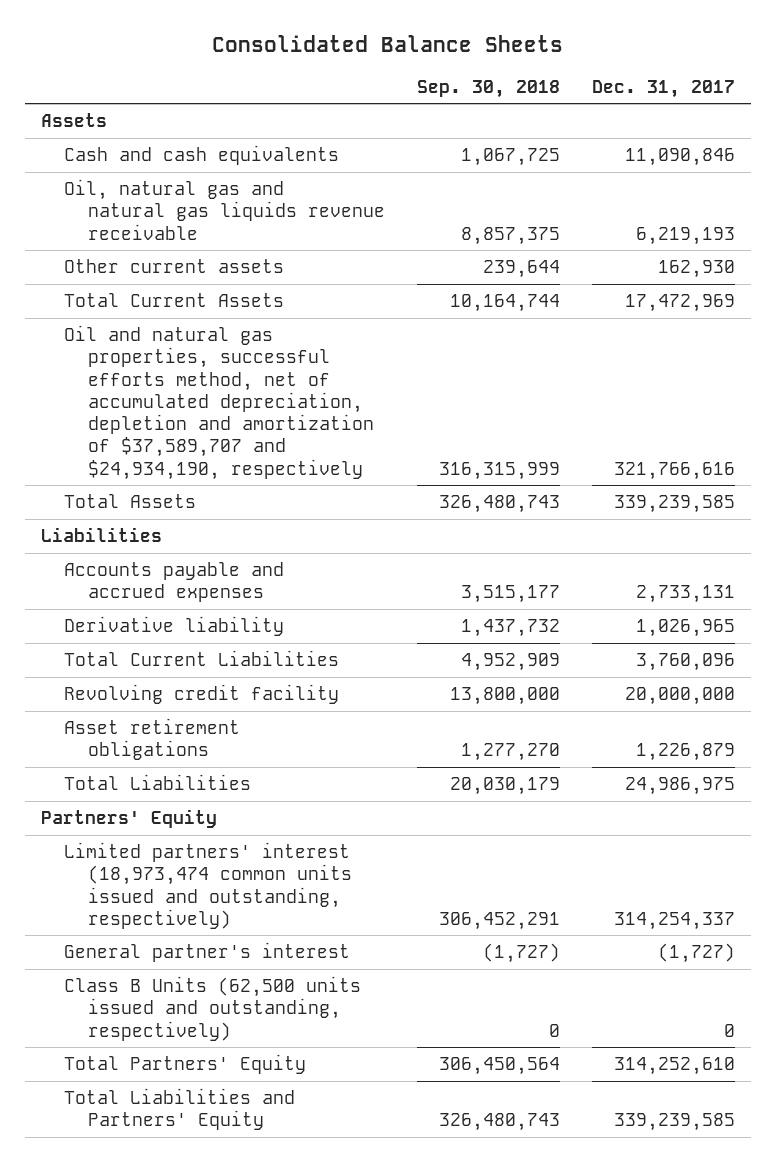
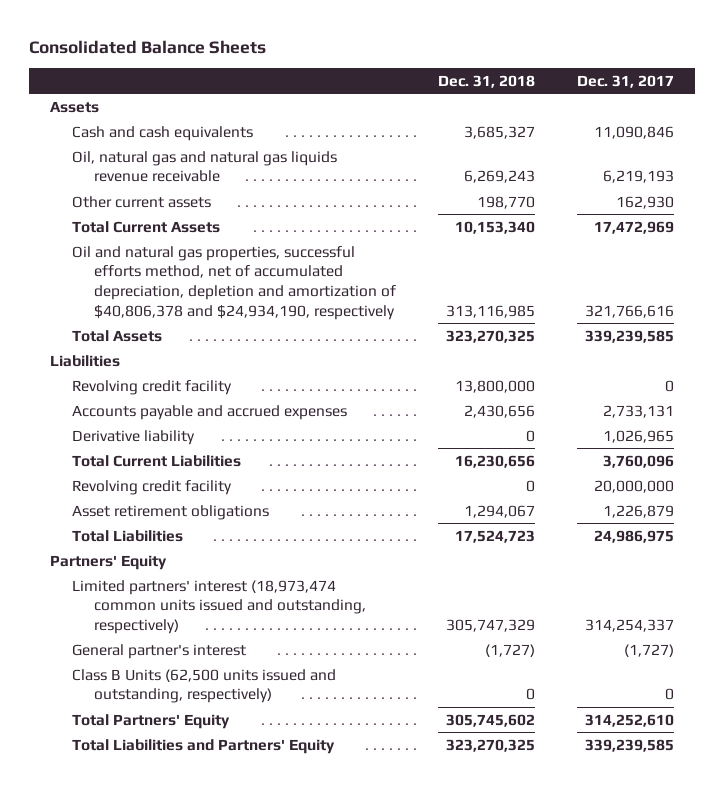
- | Sep. 30, 2018 | Dec. 31, 2017
+ | Dec. 31, 2018 | Dec. 31, 2017
- Oil and natural gas properties, successful efforts method, net of accumulated depreciation, depletion and amortization of $37,589,707 and $24,934,190, respectively | 316,315,999 | 321,766,616
+ Oil and natural gas properties, successful efforts method, net of accumulated depreciation, depletion and amortization of $40,806,378 and $24,934,190, respectively | 313,116,985 | 321,766,616
+ Revolving credit facility | 13,800,000 | 0

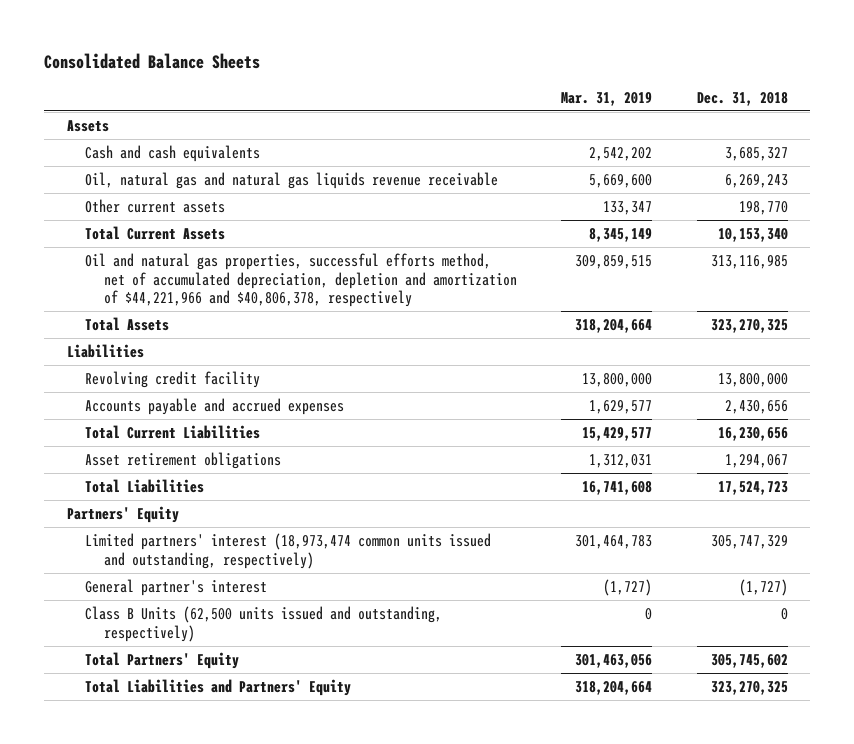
- | Dec. 31, 2018 | Dec. 31, 2017
+ | Mar. 31, 2019 | Dec. 31, 2018
- Oil and natural gas properties, successful efforts method, net of accumulated depreciation, depletion and amortization of $40,806,378 and $24,934,190, respectively | 313,116,985 | 321,766,616
+ Oil and natural gas properties, successful efforts method, net of accumulated depreciation, depletion and amortization of $44,221,966 and $40,806,378, respectively | 309,859,515 | 313,116,985
- Derivative liability | 0 | 1,026,965
- Revolving credit facility | 0 | 20,000,000

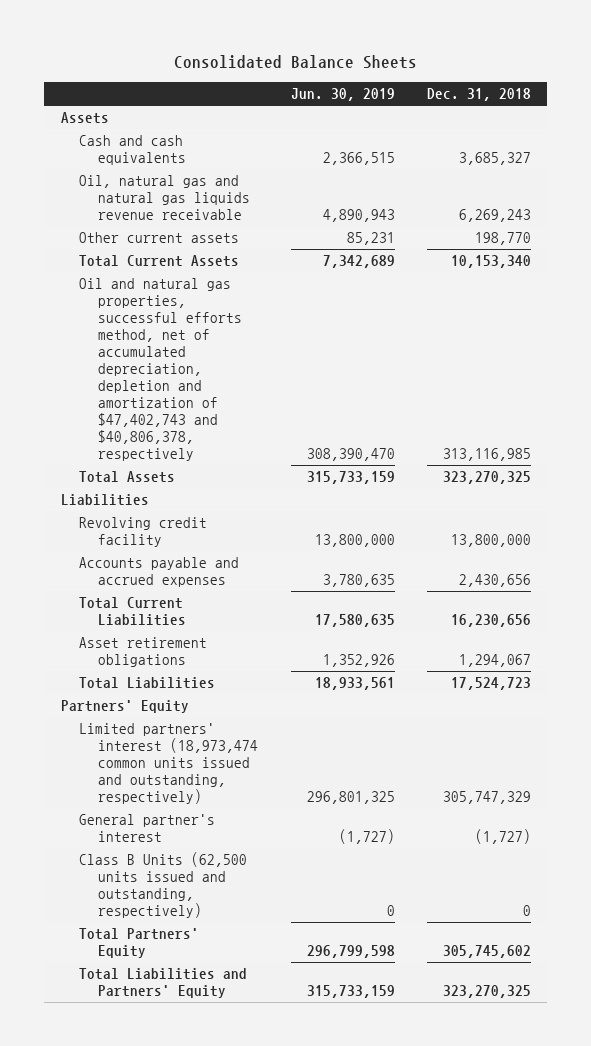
- | Mar. 31, 2019 | Dec. 31, 2018
+ | Jun. 30, 2019 | Dec. 31, 2018
- Oil and natural gas properties, successful efforts method, net of accumulated depreciation, depletion and amortization of $44,221,966 and $40,806,378, respectively | 309,859,515 | 313,116,985
+ Oil and natural gas properties, successful efforts method, net of accumulated depreciation, depletion and amortization of $47,402,743 and $40,806,378, respectively | 308,390,470 | 313,116,985

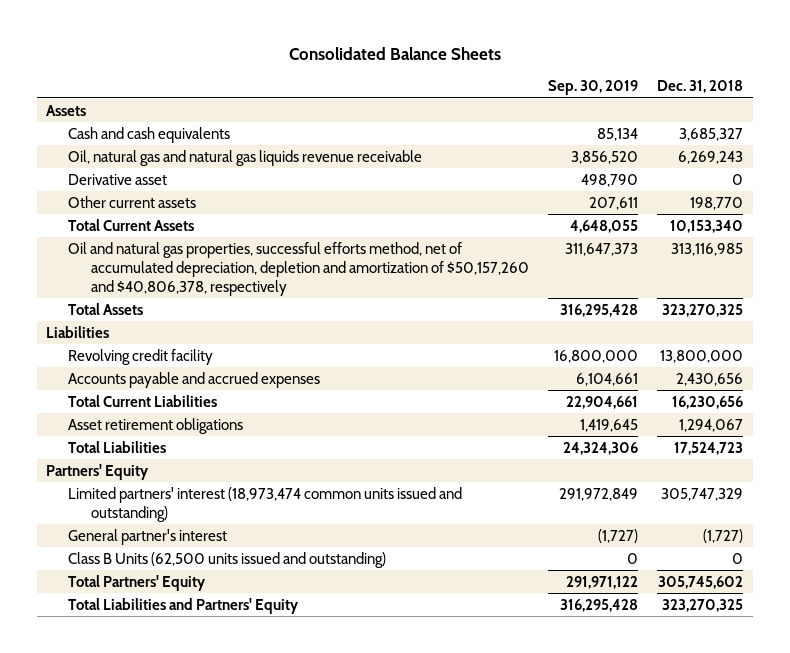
- | Jun. 30, 2019 | Dec. 31, 2018
+ | Sep. 30, 2019 | Dec. 31, 2018
+ Derivative asset | 498,790 | 0
- Oil and natural gas properties, successful efforts method, net of accumulated depreciation, depletion and amortization of $47,402,743 and $40,806,378, respectively | 308,390,470 | 313,116,985
+ Oil and natural gas properties, successful efforts method, net of accumulated depreciation, depletion and amortization of $50,157,260 and $40,806,378, respectively | 311,647,373 | 313,116,985
- Limited partners' interest (18,973,474 common units issued and outstanding, respectively) | 296,801,325 | 305,747,329
+ Limited partners' interest (18,973,474 common units issued and outstanding) | 291,972,849 | 305,747,329
- Class B Units (62,500 units issued and outstanding, respectively) | 0 | 0
+ Class B Units (62,500 units issued and outstanding) | 0 | 0

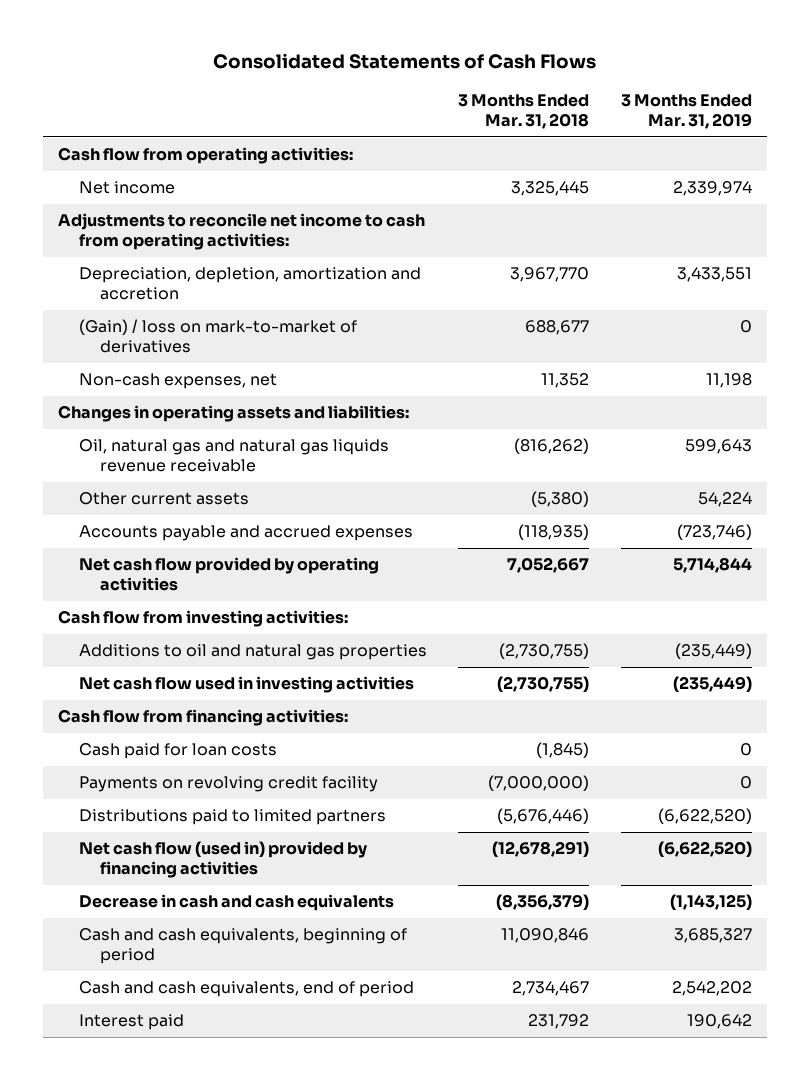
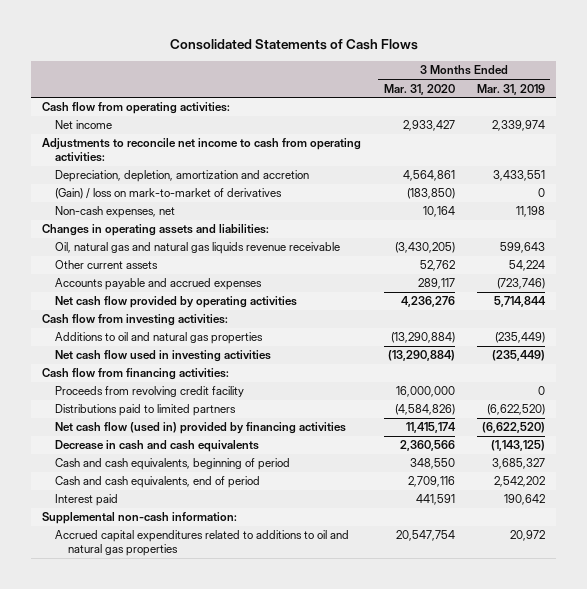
- | 3 Months Ended Mar. 31, 2018 | 3 Months Ended Mar. 31, 2019
+ | 3 Months Ended Mar. 31, 2020 | 3 Months Ended Mar. 31, 2019
- Cash paid for loan costs | (1,845) | 0
- Payments on revolving credit facility | (7,000,000) | 0
+ Proceeds from revolving credit facility | 16,000,000 | 0
+ Supplemental non-cash information:
+ Accrued capital expenditures related to additions to oil and natural gas properties | 20,547,754 | 20,972

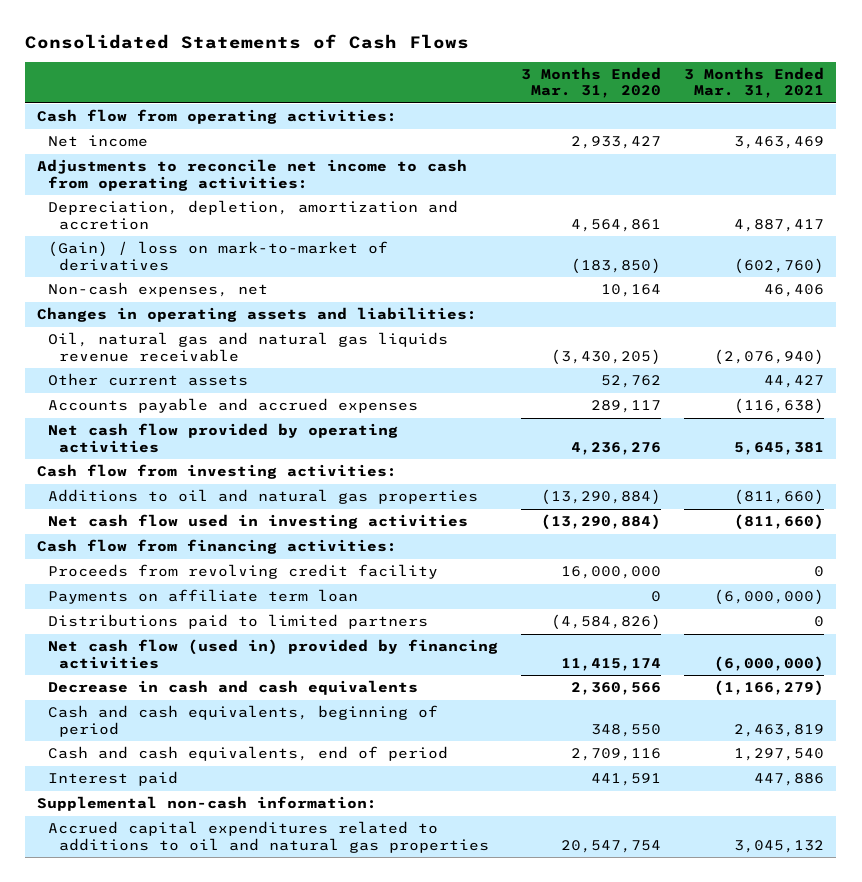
- | 3 Months Ended Mar. 31, 2020 | 3 Months Ended Mar. 31, 2019
+ | 3 Months Ended Mar. 31, 2020 | 3 Months Ended Mar. 31, 2021
+ Payments on affiliate term loan | 0 | (6,000,000)

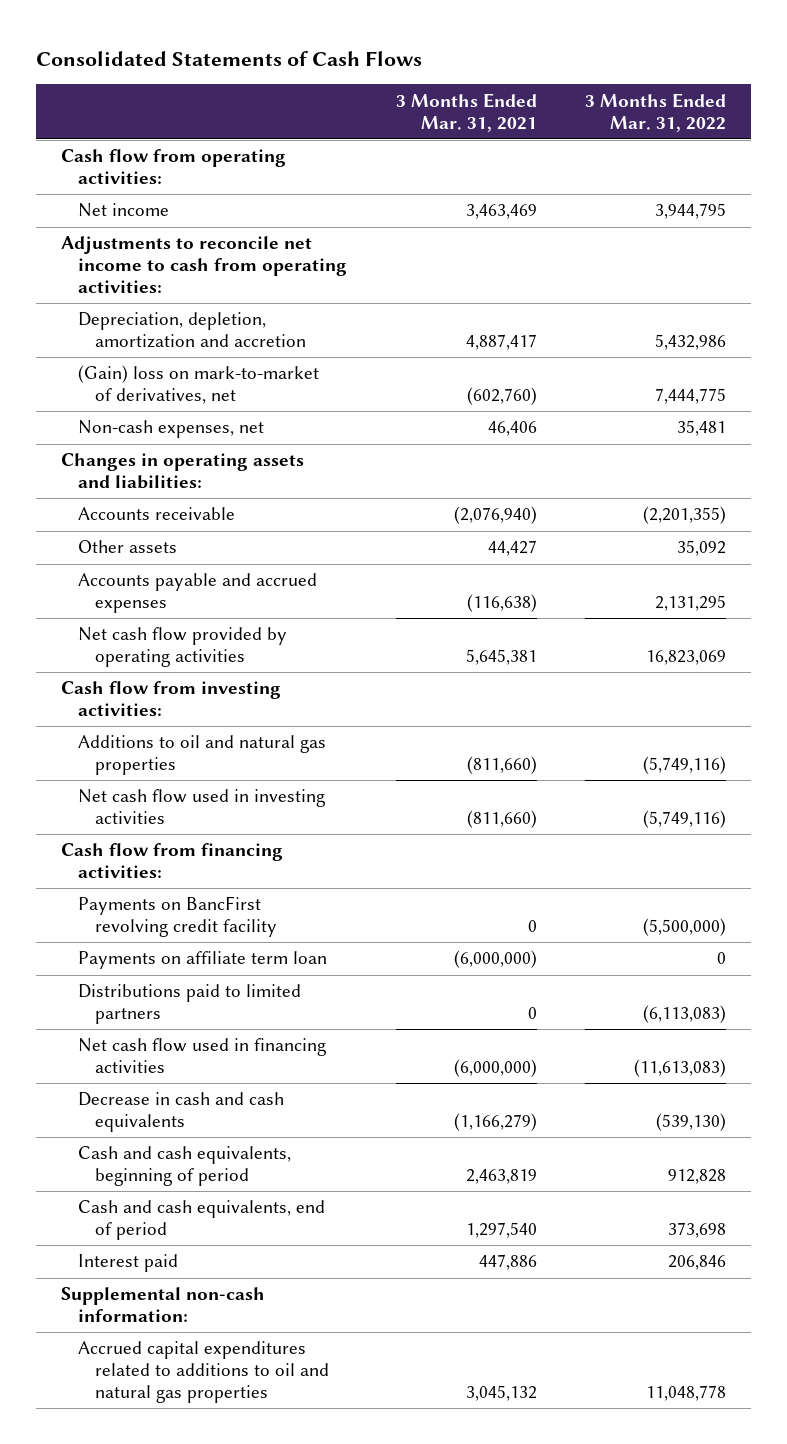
- | 3 Months Ended Mar. 31, 2020 | 3 Months Ended Mar. 31, 2021
+ | 3 Months Ended Mar. 31, 2021 | 3 Months Ended Mar. 31, 2022
- (Gain) / loss on mark-to-market of derivatives | (183,850) | (602,760)
+ (Gain) loss on mark-to-market of derivatives, net | (602,760) | 7,444,775
- Oil, natural gas and natural gas liquids revenue receivable | (3,430,205) | (2,076,940)
- Other current assets | 52,762 | 44,427
+ Accounts receivable | (2,076,940) | (2,201,355)
+ Other assets | 44,427 | 35,092
- Proceeds from revolving credit facility | 16,000,000 | 0
+ Payments on BancFirst revolving credit facility | 0 | (5,500,000)
- Net cash flow (used in) provided by financing activities | 11,415,174 | (6,000,000)
+ Net cash flow used in financing activities | (6,000,000) | (11,613,083)

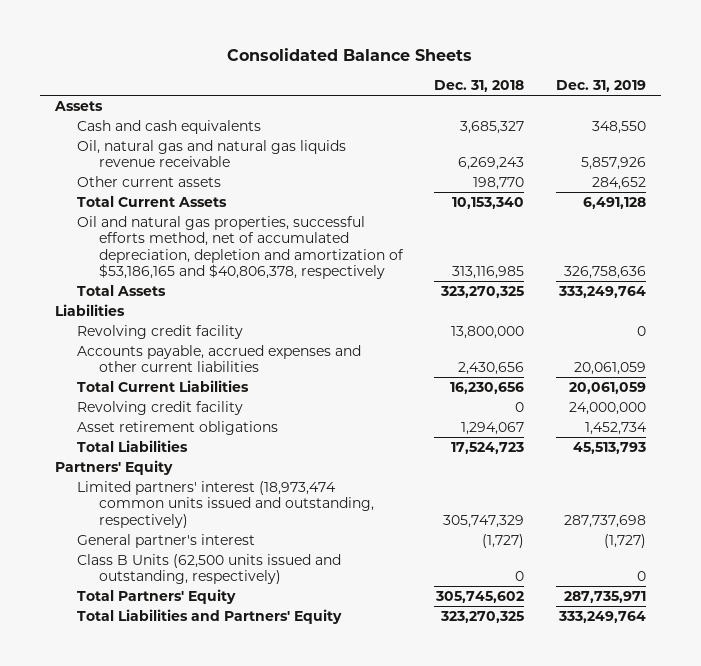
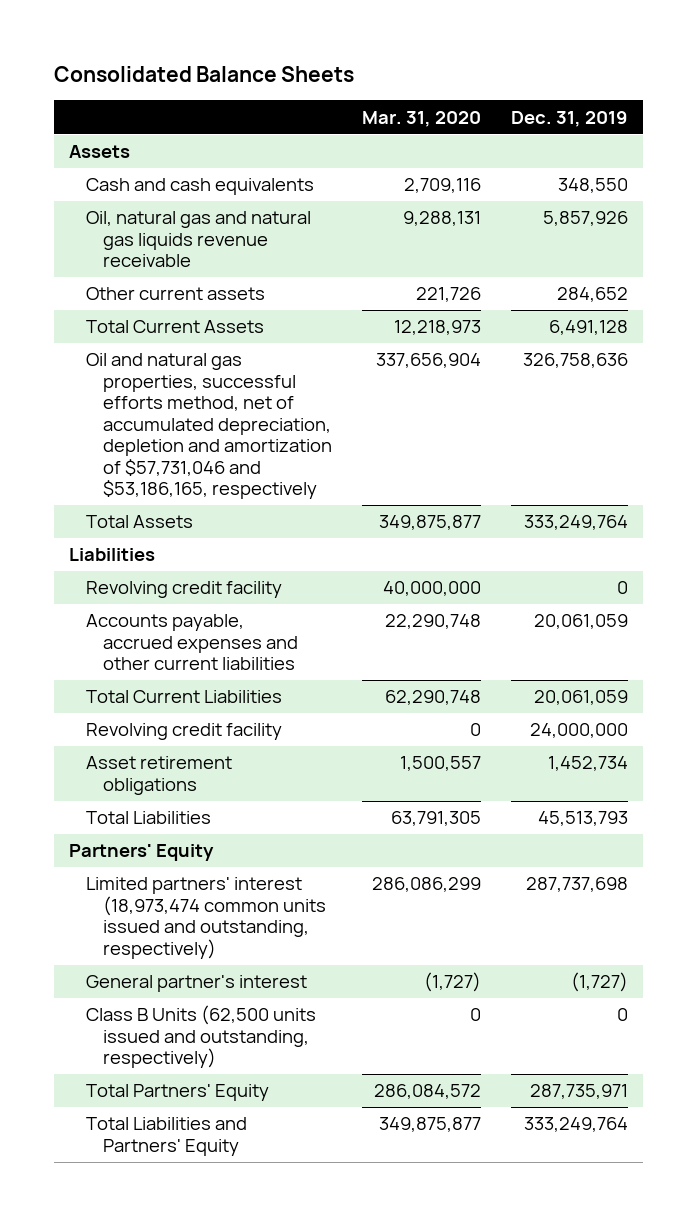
- | Dec. 31, 2018 | Dec. 31, 2019
+ | Mar. 31, 2020 | Dec. 31, 2019
- Oil and natural gas properties, successful efforts method, net of accumulated depreciation, depletion and amortization of $53,186,165 and $40,806,378, respectively | 313,116,985 | 326,758,636
+ Oil and natural gas properties, successful efforts method, net of accumulated depreciation, depletion and amortization of $57,731,046 and $53,186,165, respectively | 337,656,904 | 326,758,636

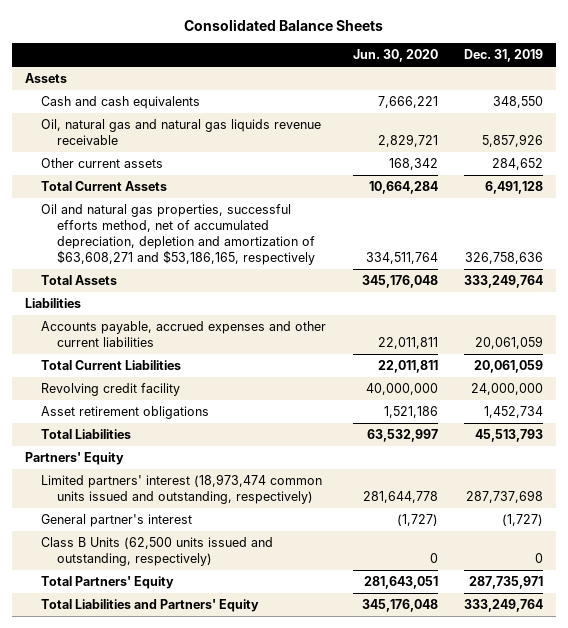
- | Mar. 31, 2020 | Dec. 31, 2019
+ | Jun. 30, 2020 | Dec. 31, 2019
- Oil and natural gas properties, successful efforts method, net of accumulated depreciation, depletion and amortization of $57,731,046 and $53,186,165, respectively | 337,656,904 | 326,758,636
+ Oil and natural gas properties, successful efforts method, net of accumulated depreciation, depletion and amortization of $63,608,271 and $53,186,165, respectively | 334,511,764 | 326,758,636
- Revolving credit facility | 40,000,000 | 0

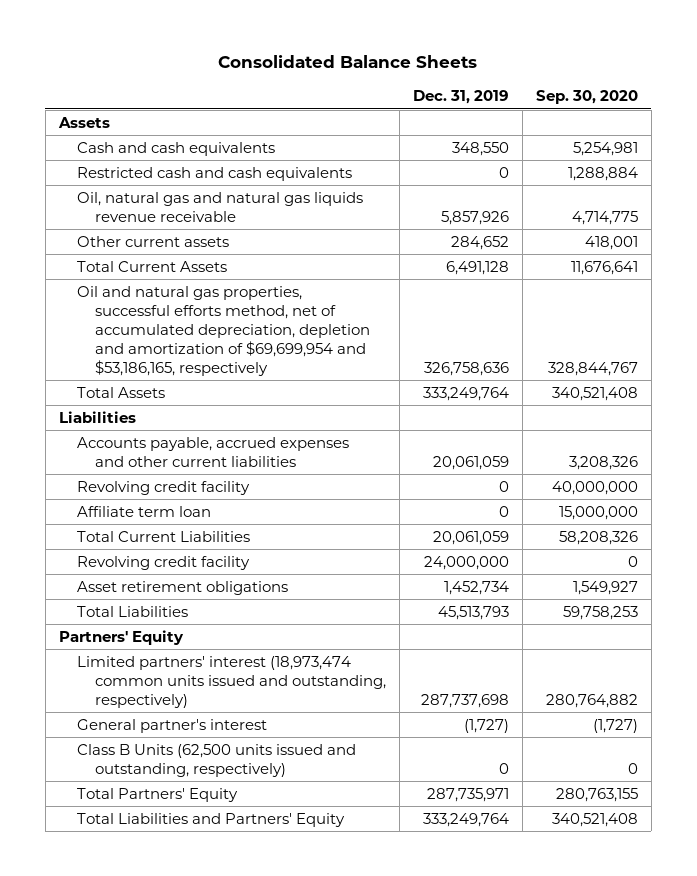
- | Jun. 30, 2020 | Dec. 31, 2019
+ | Dec. 31, 2019 | Sep. 30, 2020
+ Restricted cash and cash equivalents | 0 | 1,288,884
- Oil and natural gas properties, successful efforts method, net of accumulated depreciation, depletion and amortization of $63,608,271 and $53,186,165, respectively | 334,511,764 | 326,758,636
+ Oil and natural gas properties, successful efforts method, net of accumulated depreciation, depletion and amortization of $69,699,954 and $53,186,165, respectively | 326,758,636 | 328,844,767
+ Revolving credit facility | 0 | 40,000,000
+ Affiliate term loan | 0 | 15,000,000

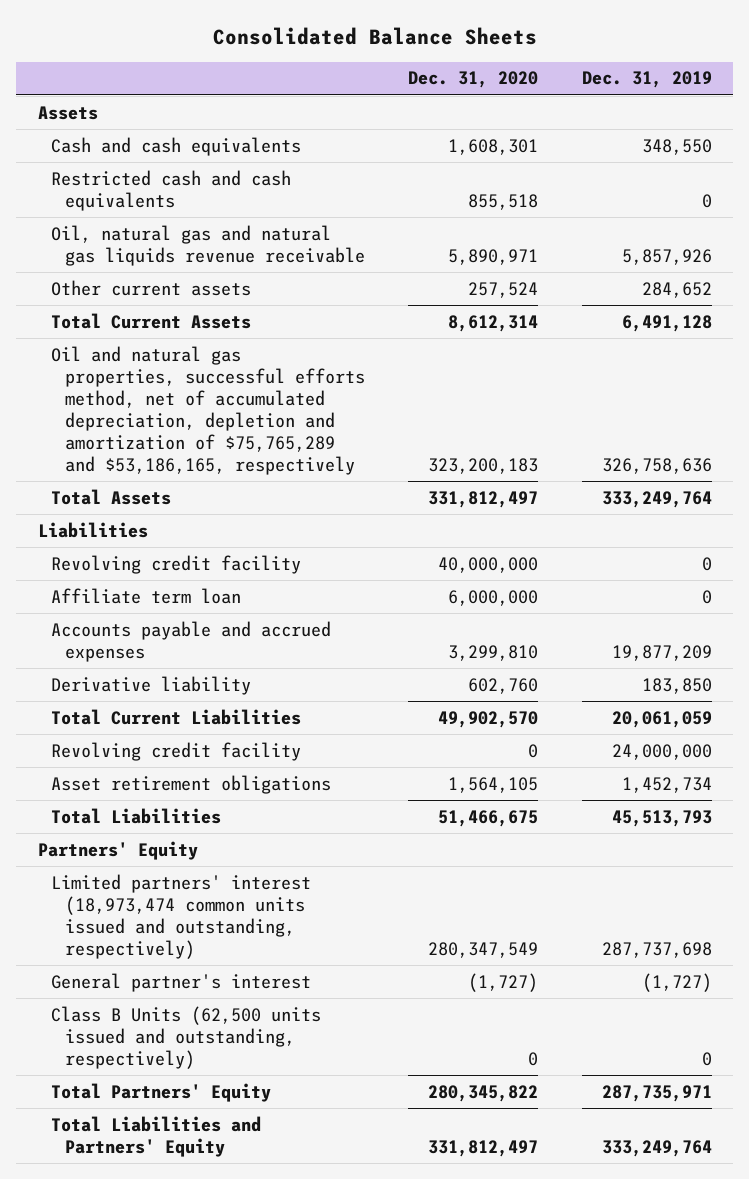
- | Dec. 31, 2019 | Sep. 30, 2020
+ | Dec. 31, 2020 | Dec. 31, 2019
- Oil and natural gas properties, successful efforts method, net of accumulated depreciation, depletion and amortization of $69,699,954 and $53,186,165, respectively | 326,758,636 | 328,844,767
+ Oil and natural gas properties, successful efforts method, net of accumulated depreciation, depletion and amortization of $75,765,289 and $53,186,165, respectively | 323,200,183 | 326,758,636
- Accounts payable, accrued expenses and other current liabilities | 20,061,059 | 3,208,326
+ Accounts payable and accrued expenses | 3,299,810 | 19,877,209
+ Derivative liability | 602,760 | 183,850

